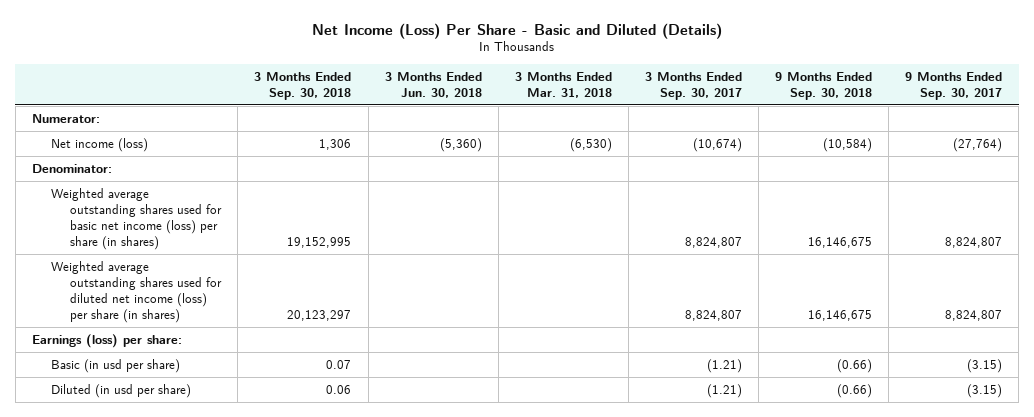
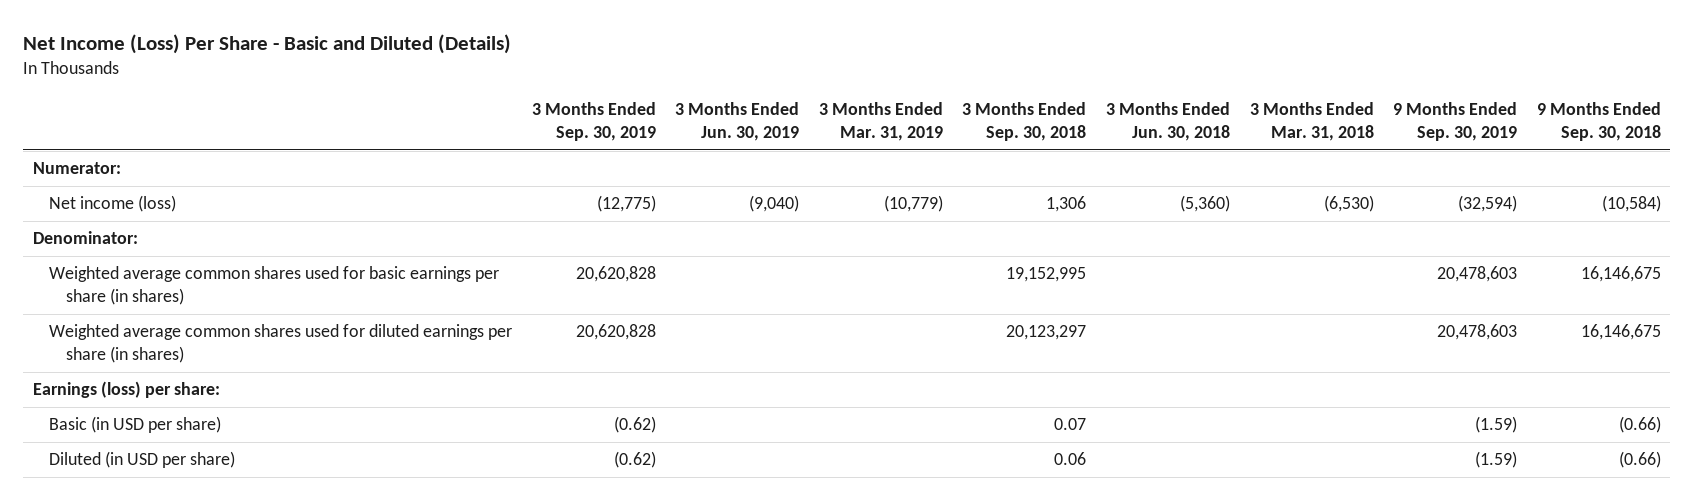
- | 3 Months Ended Sep. 30, 2018 | 3 Months Ended Jun. 30, 2018 | 3 Months Ended Mar. 31, 2018 | 3 Months Ended Sep. 30, 2017 | 9 Months Ended Sep. 30, 2018 | 9 Months Ended Sep. 30, 2017
+ | 3 Months Ended Sep. 30, 2019 | 3 Months Ended Jun. 30, 2019 | 3 Months Ended Mar. 31, 2019 | 3 Months Ended Sep. 30, 2018 | 3 Months Ended Jun. 30, 2018 | 3 Months Ended Mar. 31, 2018 | 9 Months Ended Sep. 30, 2019 | 9 Months Ended Sep. 30, 2018
- Weighted average outstanding shares used for basic net income (loss) per share (in shares) | 19,152,995 | | | 8,824,807 | 16,146,675 | 8,824,807
- Weighted average outstanding shares used for diluted net income (loss) per share (in shares) | 20,123,297 | | | 8,824,807 | 16,146,675 | 8,824,807
+ Weighted average common shares used for basic earnings per share (in shares) | 20,620,828 | | | 19,152,995 | | | 20,478,603 | 16,146,675
+ Weighted average common shares used for diluted earnings per share (in shares) | 20,620,828 | | | 20,123,297 | | | 20,478,603 | 16,146,675
- Basic (in usd per share) | 0.07 | | | (1.21) | (0.66) | (3.15)
- Diluted (in usd per share) | 0.06 | | | (1.21) | (0.66) | (3.15)
+ Basic (in USD per share) | (0.62) | | | 0.07 | | | (1.59) | (0.66)
+ Diluted (in USD per share) | (0.62) | | | 0.06 | | | (1.59) | (0.66)

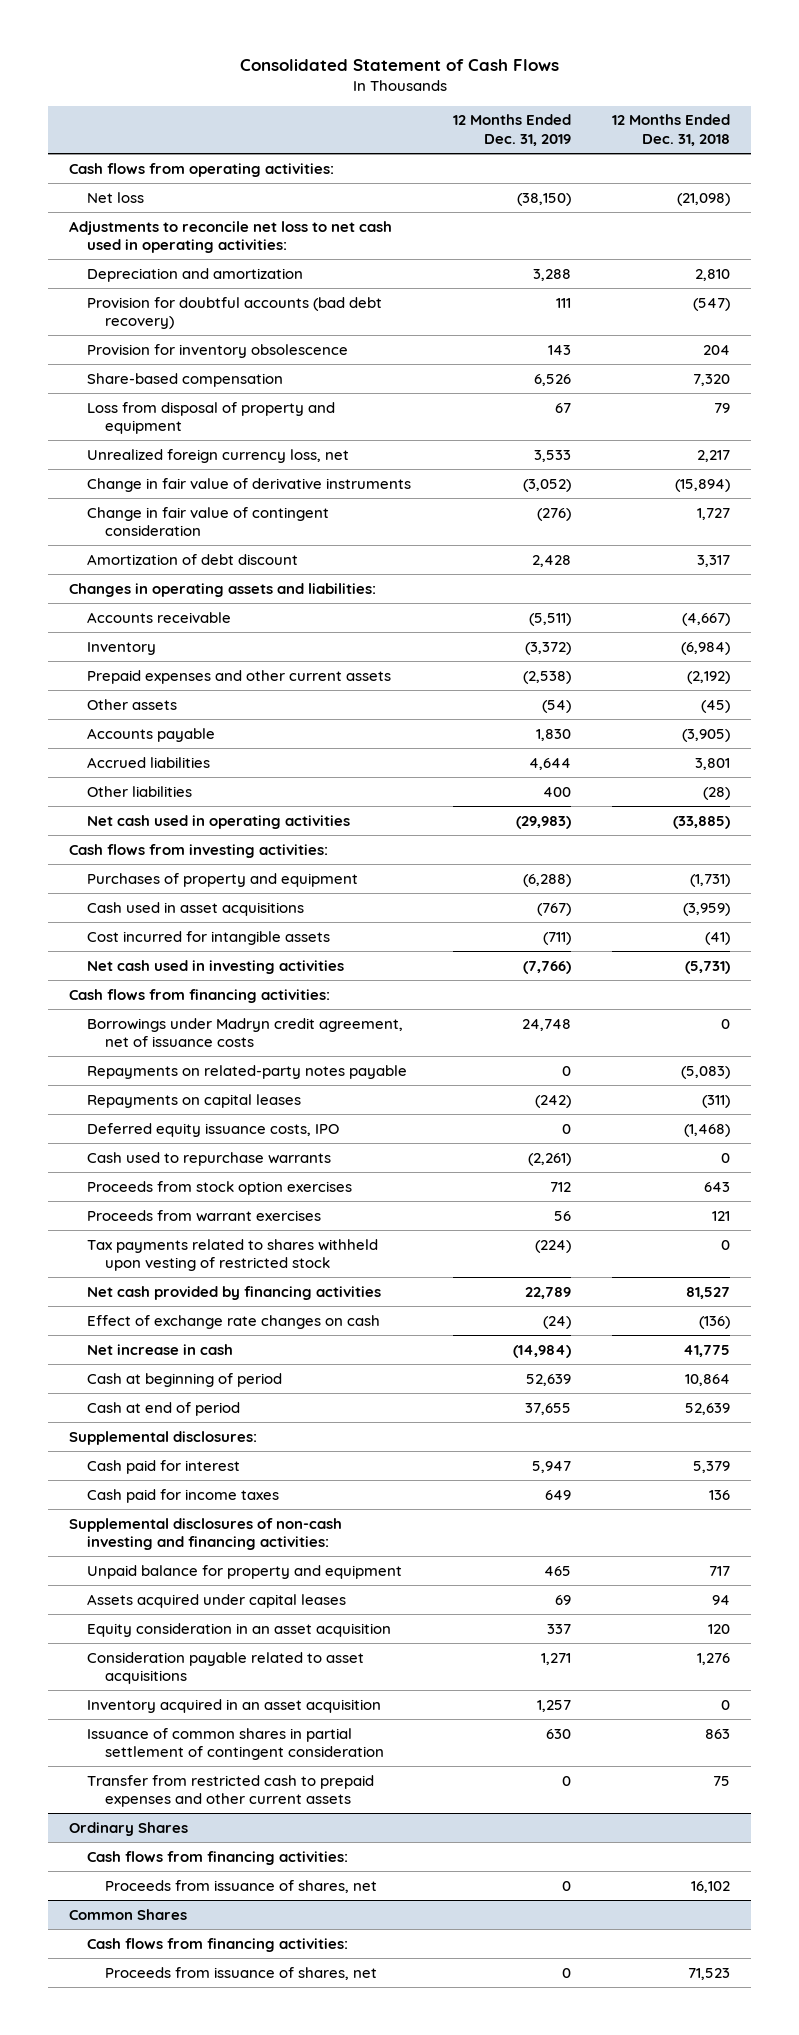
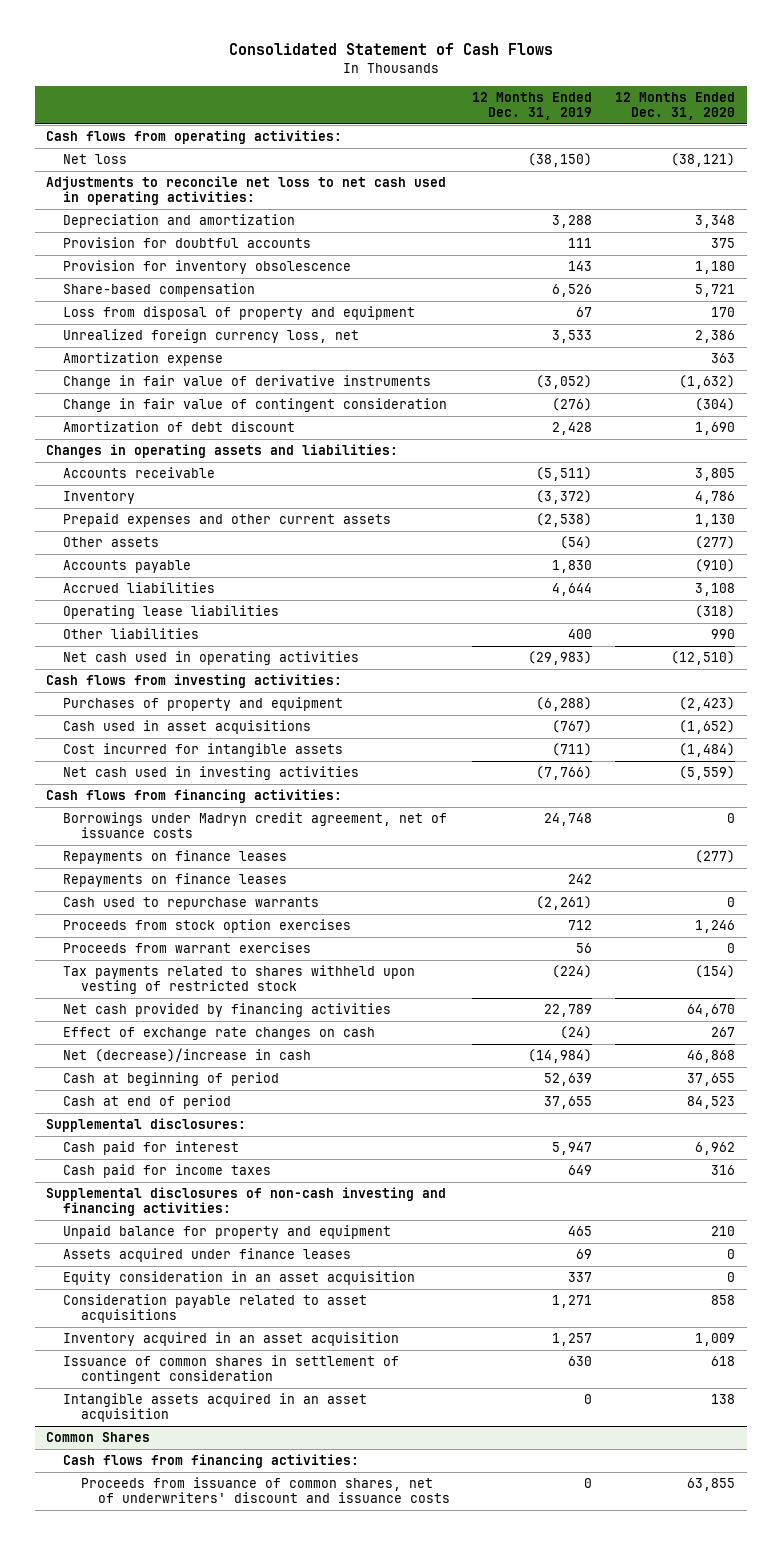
- | 12 Months Ended Dec. 31, 2019 | 12 Months Ended Dec. 31, 2018
+ | 12 Months Ended Dec. 31, 2019 | 12 Months Ended Dec. 31, 2020
- Provision for doubtful accounts (bad debt recovery) | 111 | (547)
+ Provision for doubtful accounts | 111 | 375
+ Amortization expense | | 363
+ Operating lease liabilities | | (318)
- Repayments on related-party notes payable | 0 | (5,083)
- Repayments on capital leases | (242) | (311)
- Deferred equity issuance costs, IPO | 0 | (1,468)
+ Repayments on finance leases | | (277)
+ Repayments on finance leases | 242 |
- Net increase in cash | (14,984) | 41,775
+ Net (decrease)/increase in cash | (14,984) | 46,868
- Assets acquired under capital leases | 69 | 94
+ Assets acquired under finance leases | 69 | 0
- Issuance of common shares in partial settlement of contingent consideration | 630 | 863
- Transfer from restricted cash to prepaid expenses and other current assets | 0 | 75
- Ordinary Shares
- Cash flows from financing activities:
- Proceeds from issuance of shares, net | 0 | 16,102
+ Issuance of common shares in settlement of contingent consideration | 630 | 618
+ Intangible assets acquired in an asset acquisition | 0 | 138
@ Common Shares
- Proceeds from issuance of shares, net | 0 | 71,523
+ Proceeds from issuance of common shares, net of underwriters' discount and issuance costs | 0 | 63,855

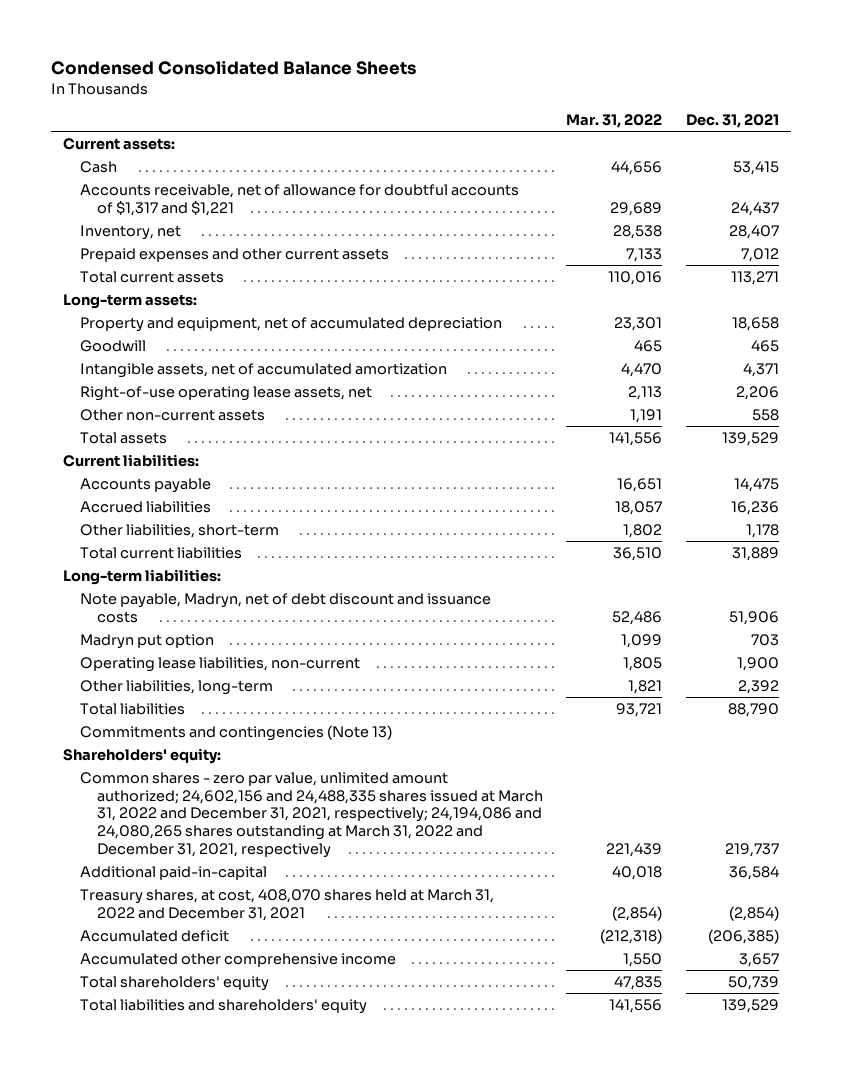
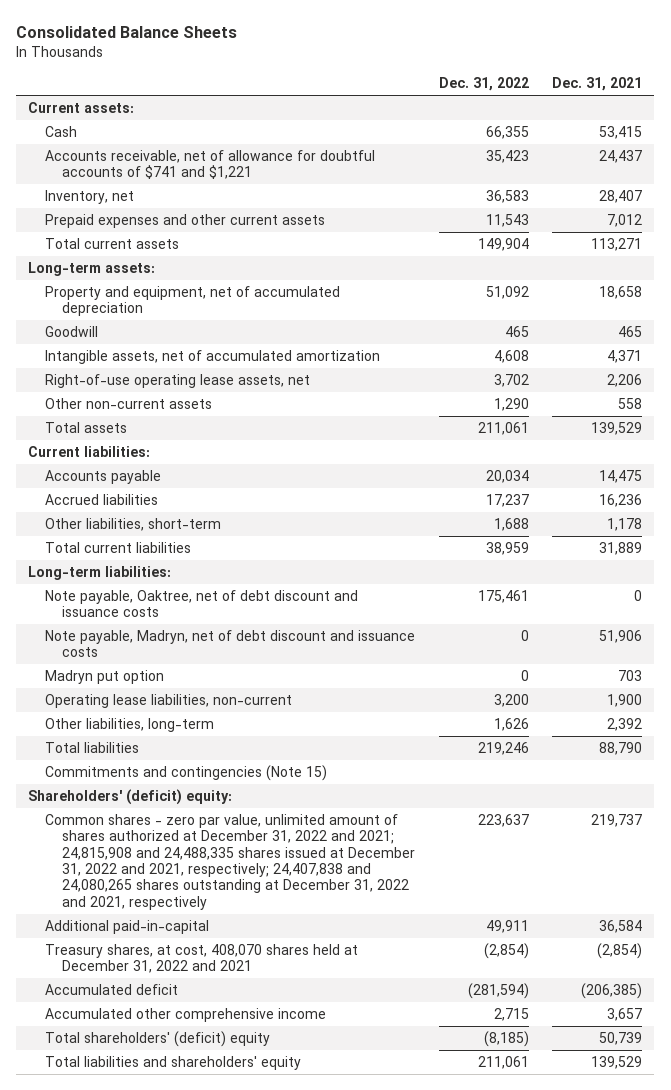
- Condensed Consolidated Balance Sheets
+ Consolidated Balance Sheets
- | Mar. 31, 2022 | Dec. 31, 2021
+ | Dec. 31, 2022 | Dec. 31, 2021
- Accounts receivable, net of allowance for doubtful accounts of $1,317 and $1,221 | 29,689 | 24,437
+ Accounts receivable, net of allowance for doubtful accounts of $741 and $1,221 | 35,423 | 24,437
+ Note payable, Oaktree, net of debt discount and issuance costs | 175,461 | 0
- Commitments and contingencies (Note 13)
- Shareholders' equity:
- Common shares - zero par value, unlimited amount authorized; 24,602,156 and 24,488,335 shares issued at March 31, 2022 and December 31, 2021, respectively; 24,194,086 and 24,080,265 shares outstanding at March 31, 2022 and December 31, 2021, respectively | 221,439 | 219,737
+ Commitments and contingencies (Note 15)
+ Shareholders' (deficit) equity:
+ Common shares - zero par value, unlimited amount of shares authorized at December 31, 2022 and 2021; 24,815,908 and 24,488,335 shares issued at December 31, 2022 and 2021, respectively; 24,407,838 and 24,080,265 shares outstanding at December 31, 2022 and 2021, respectively | 223,637 | 219,737
- Treasury shares, at cost, 408,070 shares held at March 31, 2022 and December 31, 2021 | (2,854) | (2,854)
+ Treasury shares, at cost, 408,070 shares held at December 31, 2022 and 2021 | (2,854) | (2,854)
- Total shareholders' equity | 47,835 | 50,739
+ Total shareholders' (deficit) equity | (8,185) | 50,739

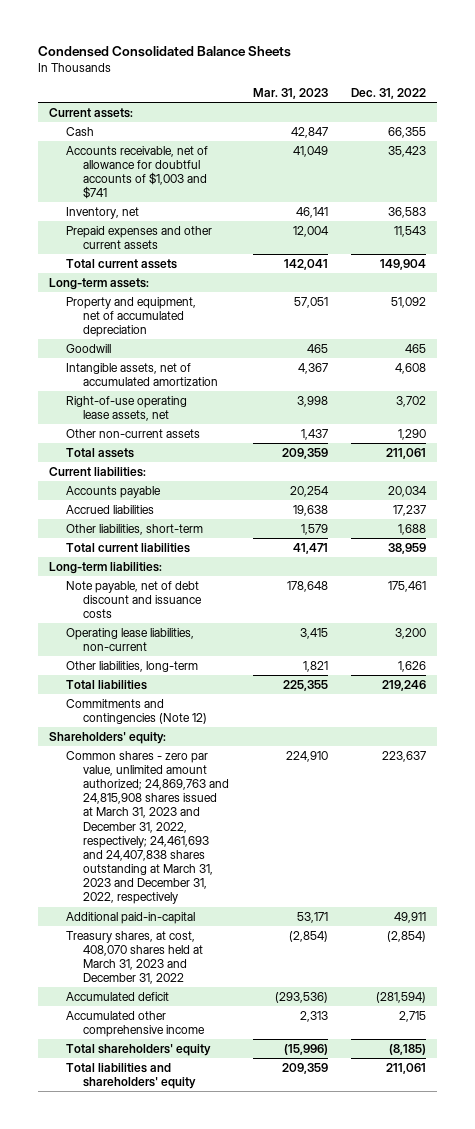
- Consolidated Balance Sheets
+ Condensed Consolidated Balance Sheets
- | Dec. 31, 2022 | Dec. 31, 2021
+ | Mar. 31, 2023 | Dec. 31, 2022
- Accounts receivable, net of allowance for doubtful accounts of $741 and $1,221 | 35,423 | 24,437
+ Accounts receivable, net of allowance for doubtful accounts of $1,003 and $741 | 41,049 | 35,423
- Note payable, Oaktree, net of debt discount and issuance costs | 175,461 | 0
- Note payable, Madryn, net of debt discount and issuance costs | 0 | 51,906
- Madryn put option | 0 | 703
+ Note payable, net of debt discount and issuance costs | 178,648 | 175,461
- Commitments and contingencies (Note 15)
- Shareholders' (deficit) equity:
- Common shares - zero par value, unlimited amount of shares authorized at December 31, 2022 and 2021; 24,815,908 and 24,488,335 shares issued at December 31, 2022 and 2021, respectively; 24,407,838 and 24,080,265 shares outstanding at December 31, 2022 and 2021, respectively | 223,637 | 219,737
+ Commitments and contingencies (Note 12)
+ Shareholders' equity:
+ Common shares - zero par value, unlimited amount authorized; 24,869,763 and 24,815,908 shares issued at March 31, 2023 and December 31, 2022, respectively; 24,461,693 and 24,407,838 shares outstanding at March 31, 2023 and December 31, 2022, respectively | 224,910 | 223,637
- Treasury shares, at cost, 408,070 shares held at December 31, 2022 and 2021 | (2,854) | (2,854)
+ Treasury shares, at cost, 408,070 shares held at March 31, 2023 and December 31, 2022 | (2,854) | (2,854)
- Total shareholders' (deficit) equity | (8,185) | 50,739
+ Total shareholders' equity | (15,996) | (8,185)

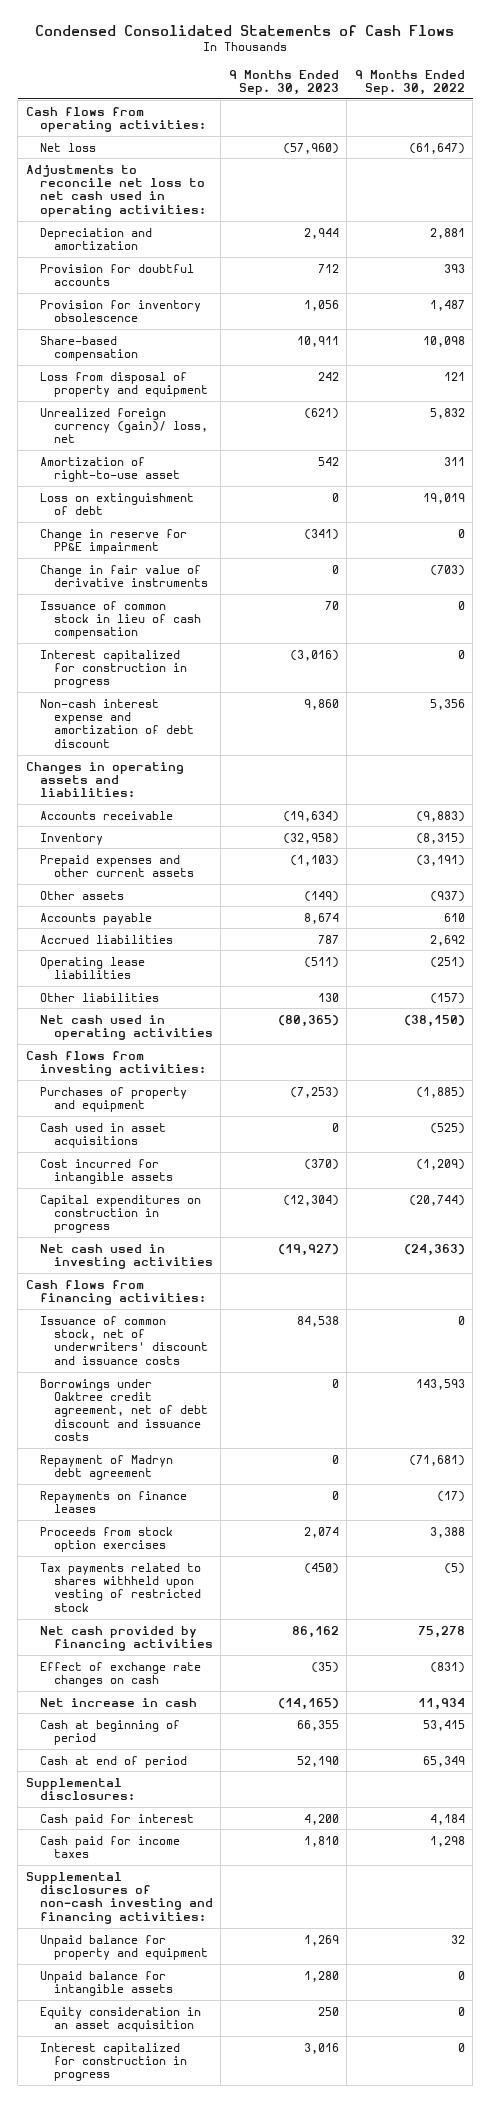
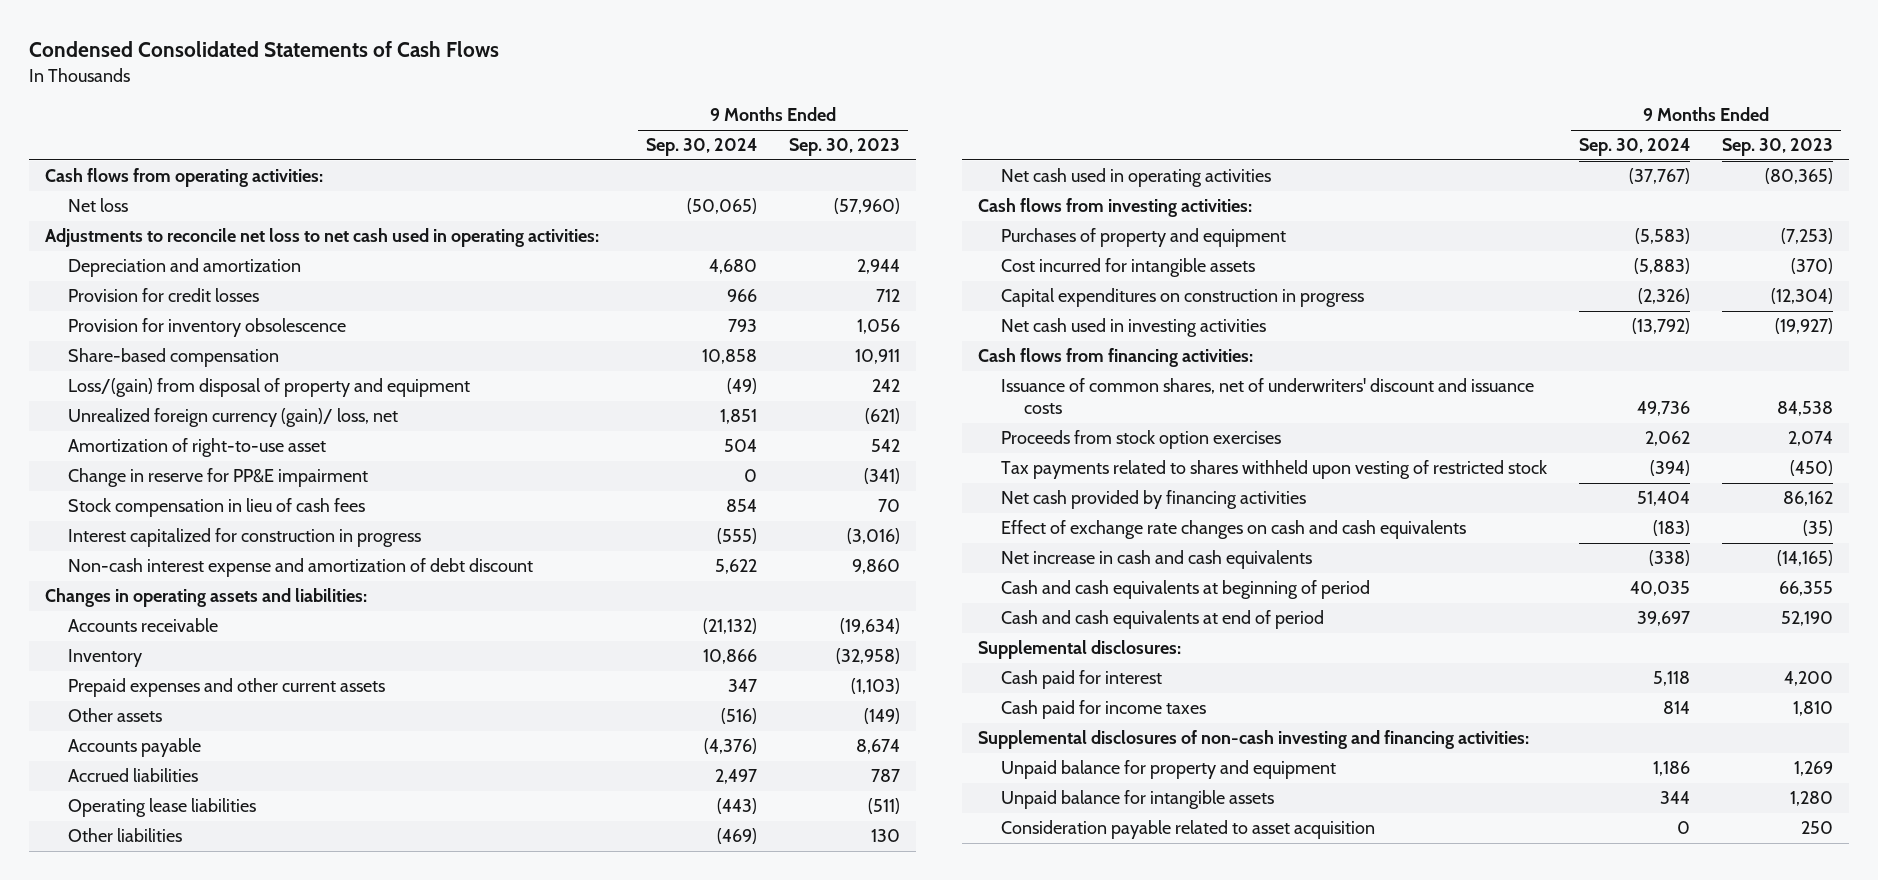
- | 9 Months Ended Sep. 30, 2023 | 9 Months Ended Sep. 30, 2022
+ | 9 Months Ended Sep. 30, 2024 | 9 Months Ended Sep. 30, 2023
- Provision for doubtful accounts | 712 | 393
+ Provision for credit losses | 966 | 712
- Loss from disposal of property and equipment | 242 | 121
+ Loss/(gain) from disposal of property and equipment | (49) | 242
- Loss on extinguishment of debt | 0 | 19,019
- Change in fair value of derivative instruments | 0 | (703)
- Issuance of common stock in lieu of cash compensation | 70 | 0
+ Stock compensation in lieu of cash fees | 854 | 70
- Cash used in asset acquisitions | 0 | (525)
- Issuance of common stock, net of underwriters' discount and issuance costs | 84,538 | 0
- Borrowings under Oaktree credit agreement, net of debt discount and issuance costs | 0 | 143,593
- Repayment of Madryn debt agreement | 0 | (71,681)
- Repayments on finance leases | 0 | (17)
+ Issuance of common shares, net of underwriters' discount and issuance costs | 49,736 | 84,538
- Effect of exchange rate changes on cash | (35) | (831)
- Net increase in cash | (14,165) | 11,934
- Cash at beginning of period | 66,355 | 53,415
- Cash at end of period | 52,190 | 65,349
+ Effect of exchange rate changes on cash and cash equivalents | (183) | (35)
+ Net increase in cash and cash equivalents | (338) | (14,165)
+ Cash and cash equivalents at beginning of period | 40,035 | 66,355
+ Cash and cash equivalents at end of period | 39,697 | 52,190
- Equity consideration in an asset acquisition | 250 | 0
- Interest capitalized for construction in progress | 3,016 | 0
+ Consideration payable related to asset acquisition | 0 | 250

